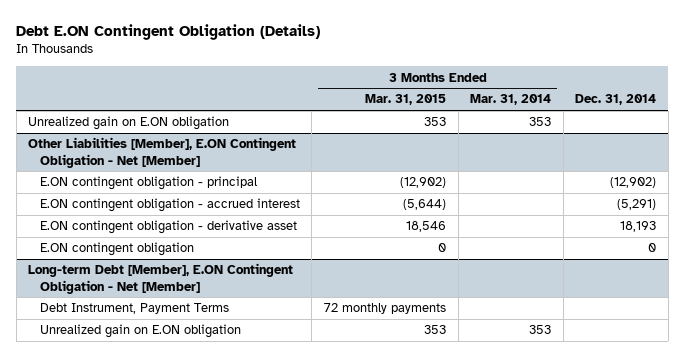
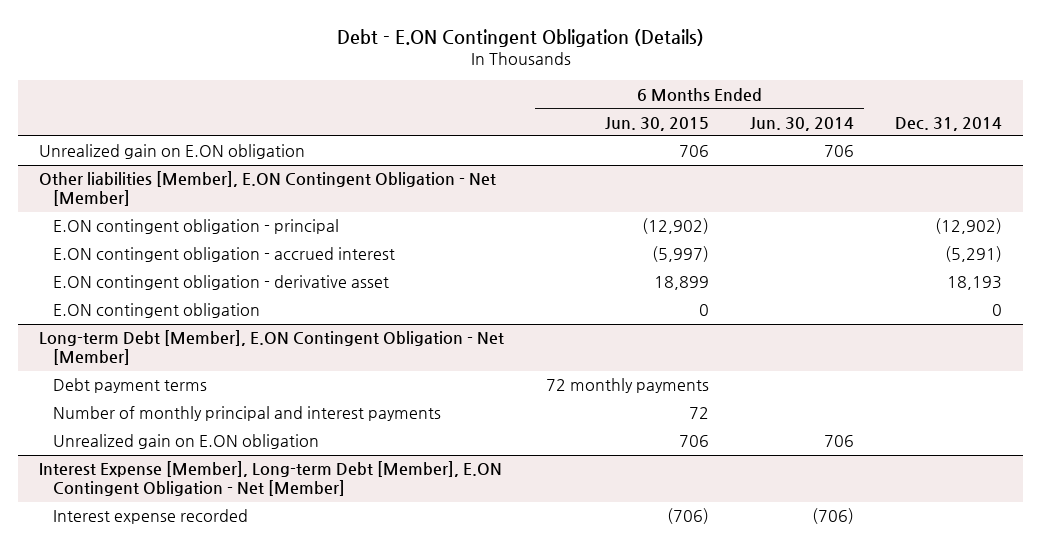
- Debt E.ON Contingent Obligation (Details)
+ Debt - E.ON Contingent Obligation (Details)
- | 3 Months Ended Mar. 31, 2015 | 3 Months Ended Mar. 31, 2014 | Dec. 31, 2014
+ | 6 Months Ended Jun. 30, 2015 | 6 Months Ended Jun. 30, 2014 | Dec. 31, 2014
- Other Liabilities [Member], E.ON Contingent Obligation - Net [Member]
+ Other liabilities [Member], E.ON Contingent Obligation - Net [Member]
@ Long-term Debt [Member], E.ON Contingent Obligation - Net [Member]
- Debt Instrument, Payment Terms | 72 monthly payments | |
+ Debt payment terms | 72 monthly payments | |
+ Number of monthly principal and interest payments | 72 | |
+ Interest Expense [Member], Long-term Debt [Member], E.ON Contingent Obligation - Net [Member]
+ Interest expense recorded | (706) | (706) |

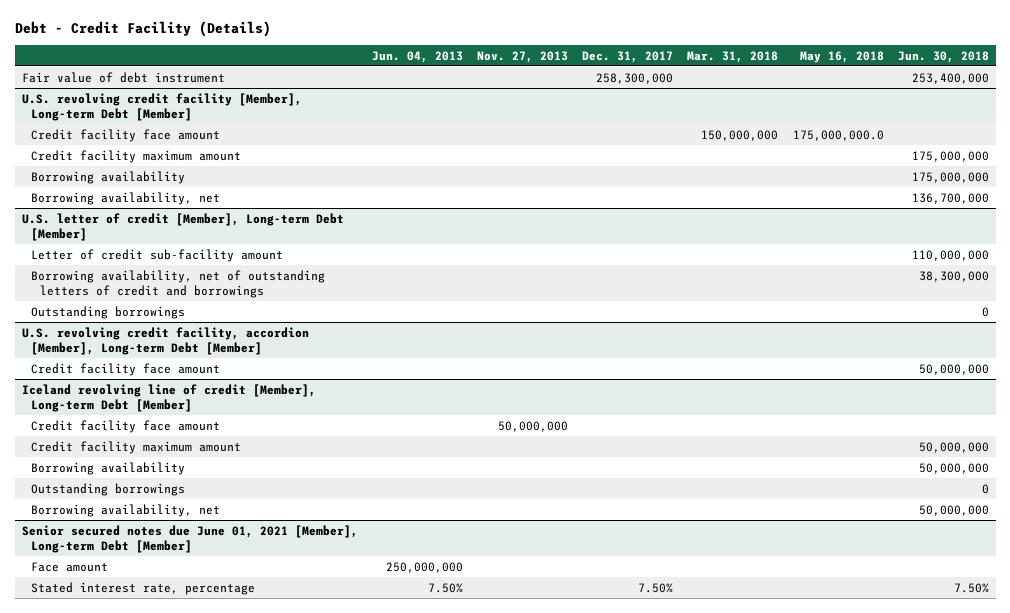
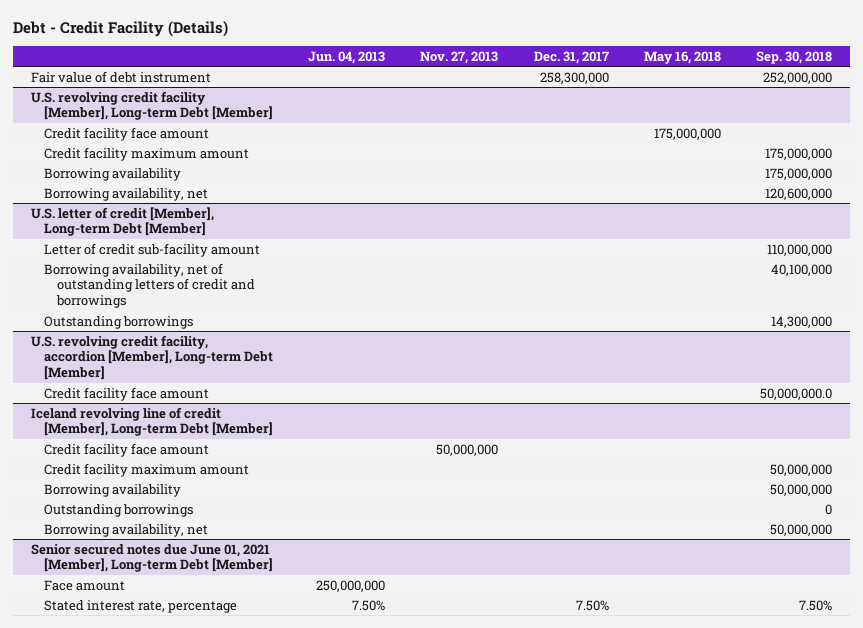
- | Jun. 04, 2013 | Nov. 27, 2013 | Dec. 31, 2017 | Mar. 31, 2018 | May 16, 2018 | Jun. 30, 2018
+ | Jun. 04, 2013 | Nov. 27, 2013 | Dec. 31, 2017 | May 16, 2018 | Sep. 30, 2018
@ U.S. revolving credit facility [Member], Long-term Debt [Member]
- Credit facility face amount | | | | 150,000,000 | 175,000,000.0 |
+ Credit facility face amount | | | | 175,000,000 |

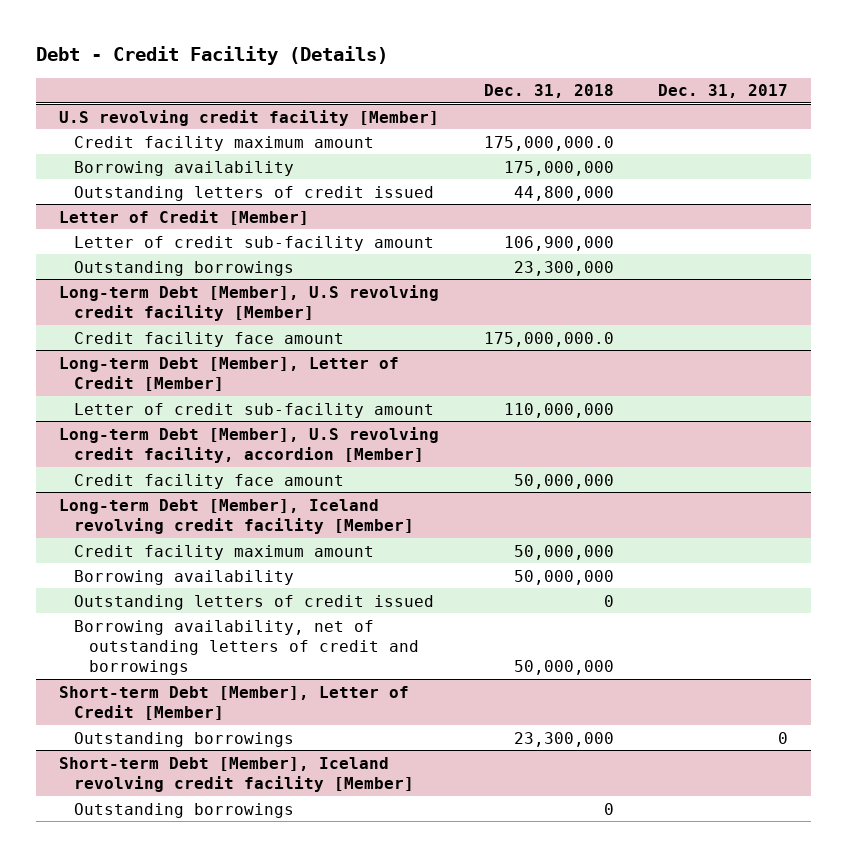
- | Jun. 04, 2013 | Nov. 27, 2013 | Dec. 31, 2017 | May 16, 2018 | Sep. 30, 2018
+ | Dec. 31, 2018 | Dec. 31, 2017
- Fair value of debt instrument | | | 258,300,000 | | 252,000,000
- U.S. revolving credit facility [Member], Long-term Debt [Member]
+ U.S revolving credit facility [Member]
+ Credit facility maximum amount | 175,000,000.0 |
+ Borrowing availability | 175,000,000 |
+ Outstanding letters of credit issued | 44,800,000 |
+ Letter of Credit [Member]
+ Letter of credit sub-facility amount | 106,900,000 |
+ Outstanding borrowings | 23,300,000 |
+ Long-term Debt [Member], U.S revolving credit facility [Member]
- Credit facility maximum amount | | | | | 175,000,000
- Borrowing availability | | | | | 175,000,000
- Borrowing availability, net | | | | | 120,600,000
- U.S. letter of credit [Member], Long-term Debt [Member]
+ Long-term Debt [Member], Letter of Credit [Member]
- Borrowing availability, net of outstanding letters of credit and borrowings | | | | | 40,100,000
- Outstanding borrowings | | | | | 14,300,000
- U.S. revolving credit facility, accordion [Member], Long-term Debt [Member]
+ Long-term Debt [Member], U.S revolving credit facility, accordion [Member]
- Iceland revolving line of credit [Member], Long-term Debt [Member]
- Credit facility face amount | | 50,000,000 | | |
+ Long-term Debt [Member], Iceland revolving credit facility [Member]
- Outstanding borrowings | | | | | 0
- Borrowing availability, net | | | | | 50,000,000
- Senior secured notes due June 01, 2021 [Member], Long-term Debt [Member]
- Face amount | 250,000,000 | | | |
- Stated interest rate, percentage | 7.50% | | 7.50% | | 7.50%
+ Outstanding letters of credit issued | 0 |
+ Borrowing availability, net of outstanding letters of credit and borrowings | 50,000,000 |
+ Short-term Debt [Member], Letter of Credit [Member]
+ Outstanding borrowings | 23,300,000 | 0
+ Short-term Debt [Member], Iceland revolving credit facility [Member]
+ Outstanding borrowings | 0 |

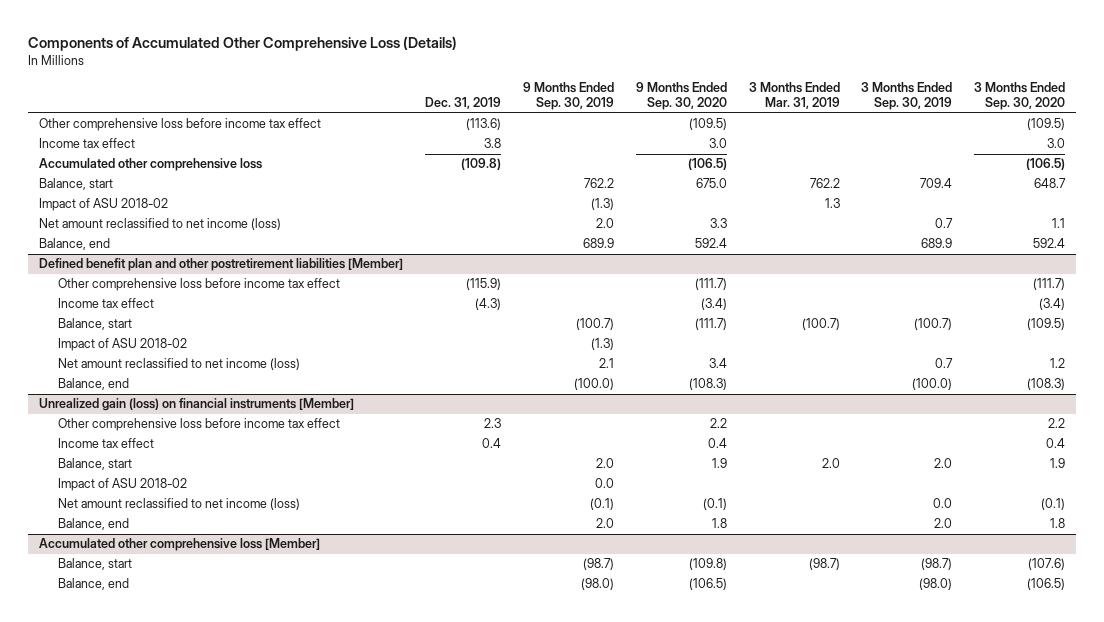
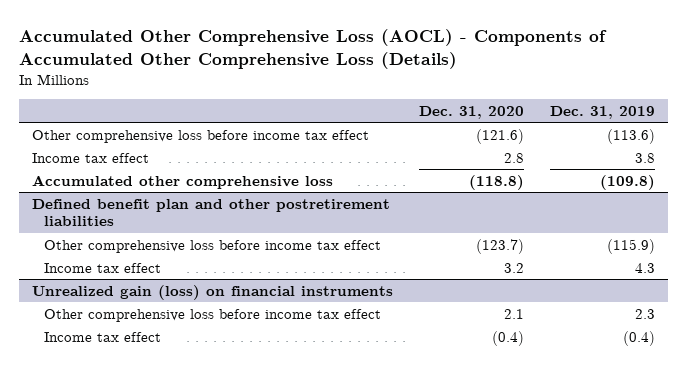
- Components of Accumulated Other Comprehensive Loss (Details)
+ Accumulated Other Comprehensive Loss (AOCL) - Components of Accumulated Other Comprehensive Loss (Details)
- | Dec. 31, 2019 | 9 Months Ended Sep. 30, 2019 | 9 Months Ended Sep. 30, 2020 | 3 Months Ended Mar. 31, 2019 | 3 Months Ended Sep. 30, 2019 | 3 Months Ended Sep. 30, 2020
+ | Dec. 31, 2020 | Dec. 31, 2019
- Balance, start | | 762.2 | 675.0 | 762.2 | 709.4 | 648.7
- Impact of ASU 2018-02 | | (1.3) | | 1.3 | |
- Net amount reclassified to net income (loss) | | 2.0 | 3.3 | | 0.7 | 1.1
- Balance, end | | 689.9 | 592.4 | | 689.9 | 592.4
- Defined benefit plan and other postretirement liabilities [Member]
+ Defined benefit plan and other postretirement liabilities
- Income tax effect | (4.3) | | (3.4) | | | (3.4)
- Balance, start | | (100.7) | (111.7) | (100.7) | (100.7) | (109.5)
- Impact of ASU 2018-02 | | (1.3) | | | |
- Net amount reclassified to net income (loss) | | 2.1 | 3.4 | | 0.7 | 1.2
- Balance, end | | (100.0) | (108.3) | | (100.0) | (108.3)
- Unrealized gain (loss) on financial instruments [Member]
+ Income tax effect | 3.2 | 4.3
+ Unrealized gain (loss) on financial instruments
- Income tax effect | 0.4 | | 0.4 | | | 0.4
- Balance, start | | 2.0 | 1.9 | 2.0 | 2.0 | 1.9
- Impact of ASU 2018-02 | | 0.0 | | | |
- Net amount reclassified to net income (loss) | | (0.1) | (0.1) | | 0.0 | (0.1)
- Balance, end | | 2.0 | 1.8 | | 2.0 | 1.8
- Accumulated other comprehensive loss [Member]
- Balance, start | | (98.7) | (109.8) | (98.7) | (98.7) | (107.6)
- Balance, end | | (98.0) | (106.5) | | (98.0) | (106.5)
+ Income tax effect | (0.4) | (0.4)

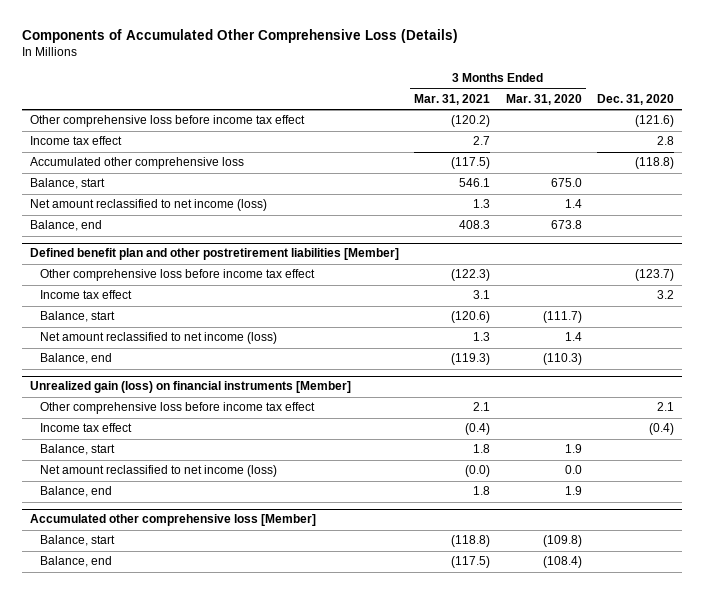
- Accumulated Other Comprehensive Loss (AOCL) - Components of Accumulated Other Comprehensive Loss (Details)
+ Components of Accumulated Other Comprehensive Loss (Details)
- | Dec. 31, 2020 | Dec. 31, 2019
+ | 3 Months Ended Mar. 31, 2021 | 3 Months Ended Mar. 31, 2020 | Dec. 31, 2020
- Defined benefit plan and other postretirement liabilities
+ Balance, start | 546.1 | 675.0 |
+ Net amount reclassified to net income (loss) | 1.3 | 1.4 |
+ Balance, end | 408.3 | 673.8 |
+ Defined benefit plan and other postretirement liabilities [Member]
- Unrealized gain (loss) on financial instruments
+ Balance, start | (120.6) | (111.7) |
+ Net amount reclassified to net income (loss) | 1.3 | 1.4 |
+ Balance, end | (119.3) | (110.3) |
+ Unrealized gain (loss) on financial instruments [Member]
+ Balance, start | 1.8 | 1.9 |
+ Net amount reclassified to net income (loss) | (0.0) | 0.0 |
+ Balance, end | 1.8 | 1.9 |
+ Accumulated other comprehensive loss [Member]
+ Balance, start | (118.8) | (109.8) |
+ Balance, end | (117.5) | (108.4) |

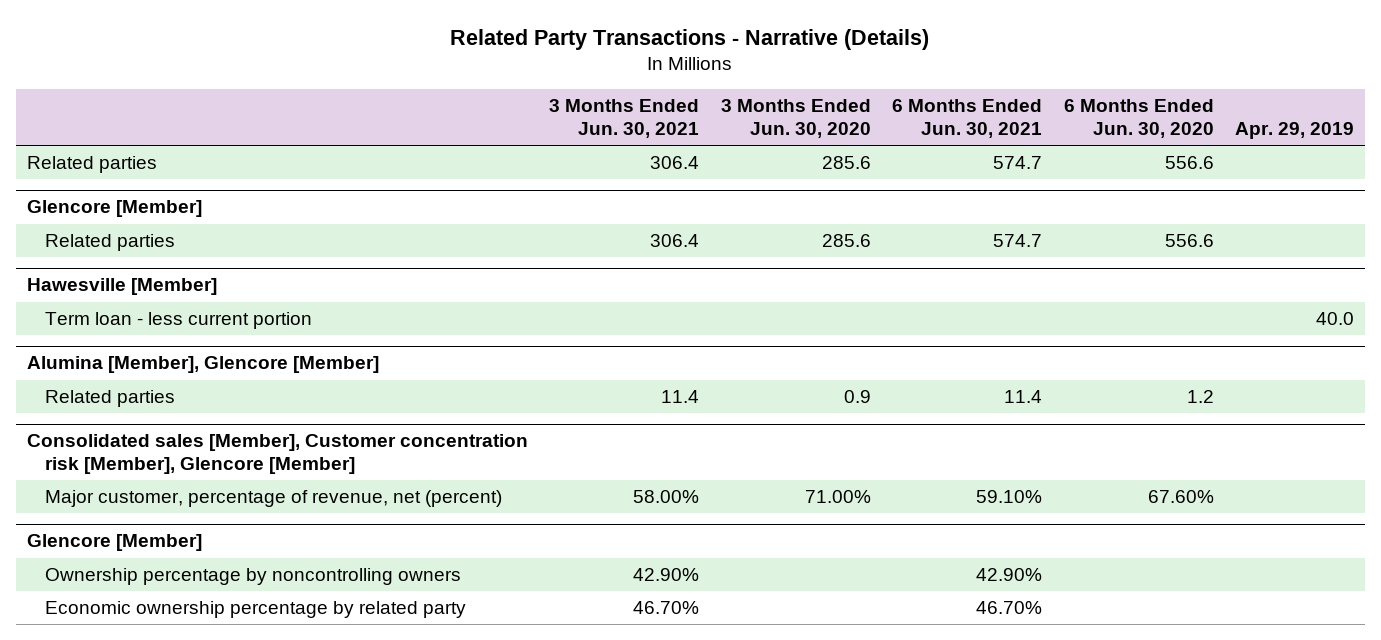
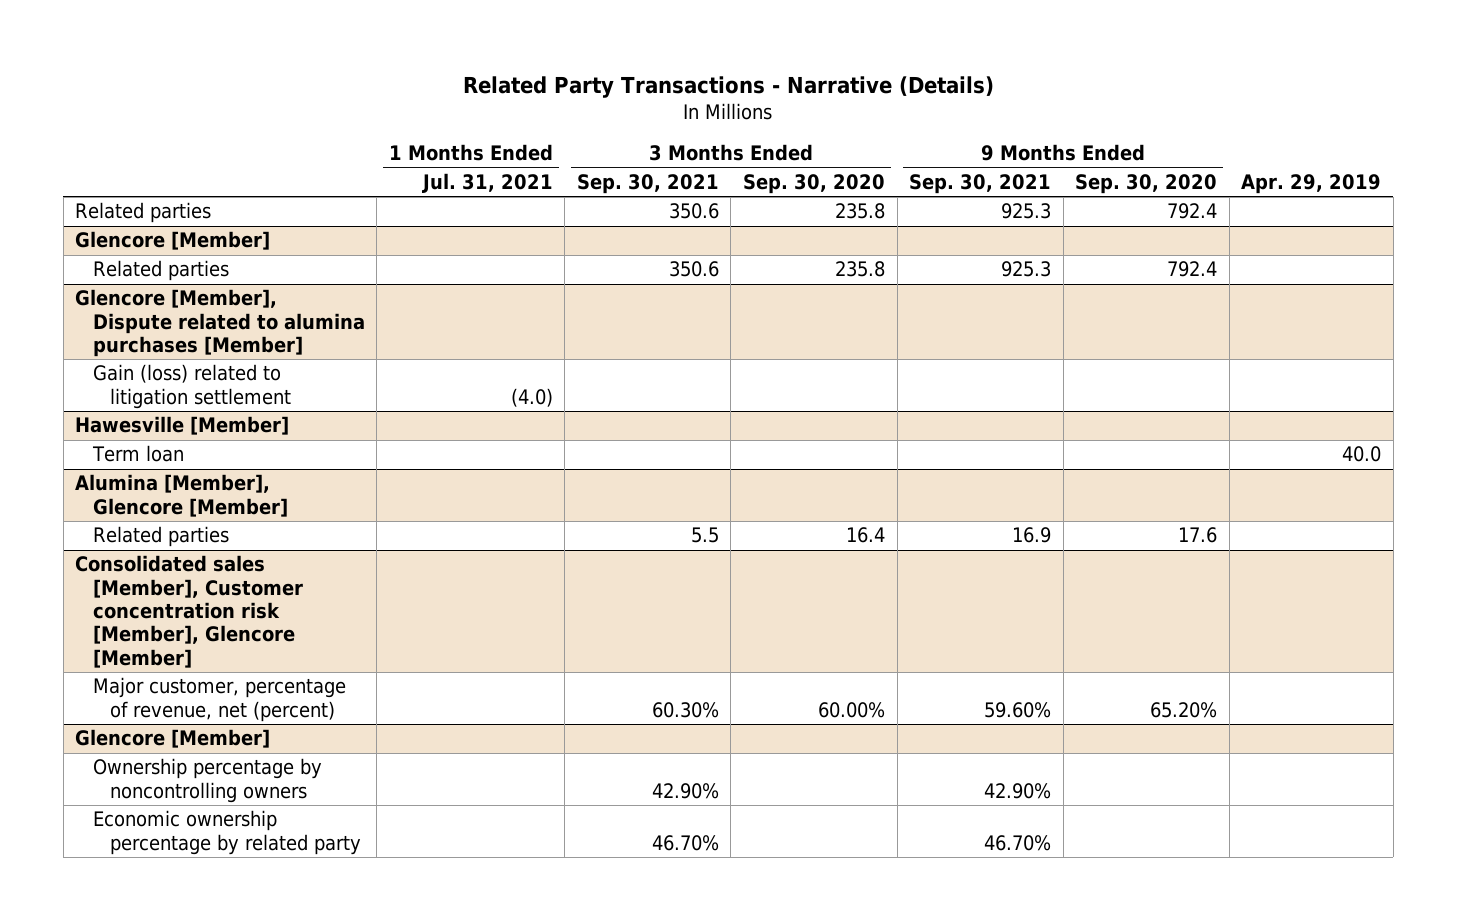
- | 3 Months Ended Jun. 30, 2021 | 3 Months Ended Jun. 30, 2020 | 6 Months Ended Jun. 30, 2021 | 6 Months Ended Jun. 30, 2020 | Apr. 29, 2019
+ | 1 Months Ended Jul. 31, 2021 | 3 Months Ended Sep. 30, 2021 | 3 Months Ended Sep. 30, 2020 | 9 Months Ended Sep. 30, 2021 | 9 Months Ended Sep. 30, 2020 | Apr. 29, 2019
+ Glencore [Member], Dispute related to alumina purchases [Member]
+ Gain (loss) related to litigation settlement | (4.0) | | | | |
@ Hawesville [Member]
- Term loan - less current portion | | | | | 40.0
+ Term loan | | | | | | 40.0

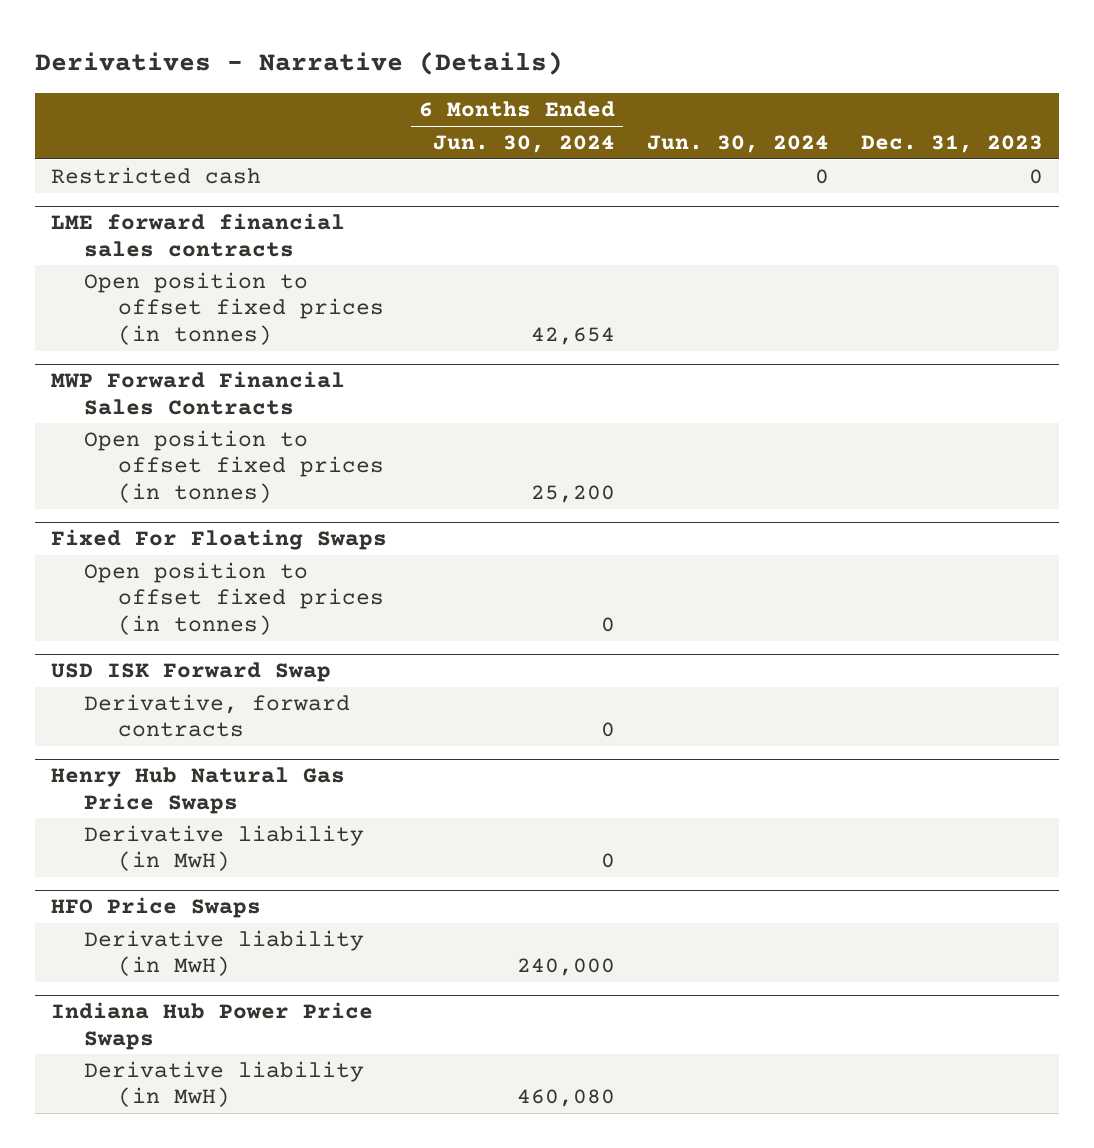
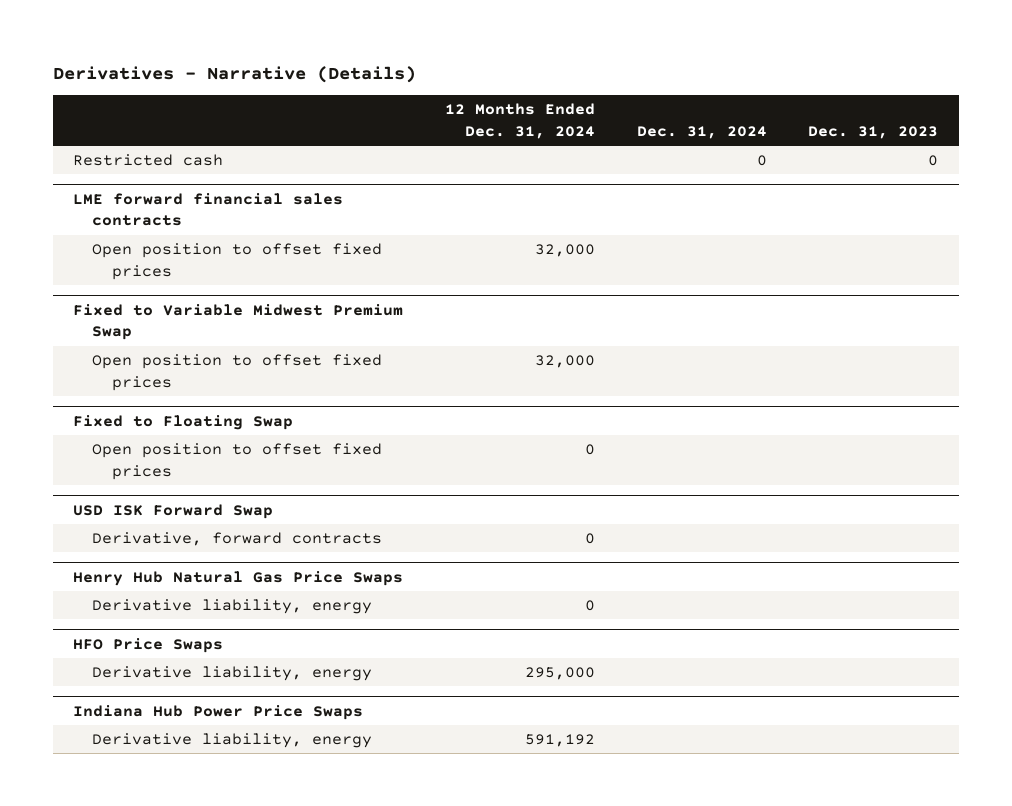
- | 6 Months Ended Jun. 30, 2024 | Jun. 30, 2024 | Dec. 31, 2023
+ | 12 Months Ended Dec. 31, 2024 | Dec. 31, 2024 | Dec. 31, 2023
@ LME forward financial sales contracts
- Open position to offset fixed prices (in tonnes) | 42,654 | |
- MWP Forward Financial Sales Contracts
- Open position to offset fixed prices (in tonnes) | 25,200 | |
- Fixed For Floating Swaps
- Open position to offset fixed prices (in tonnes) | 0 | |
@ LME forward financial sales contracts
+ Open position to offset fixed prices | 32,000 | |
+ Fixed to Variable Midwest Premium Swap
+ Open position to offset fixed prices | 32,000 | |
+ Fixed to Floating Swap
+ Open position to offset fixed prices | 0 | |
@ Henry Hub Natural Gas Price Swaps
- Derivative liability (in MwH) | 0 | |
+ Derivative liability, energy | 0 | |
@ HFO Price Swaps
- Derivative liability (in MwH) | 240,000 | |
+ Derivative liability, energy | 295,000 | |
@ Indiana Hub Power Price Swaps
- Derivative liability (in MwH) | 460,080 | |
+ Derivative liability, energy | 591,192 | |

